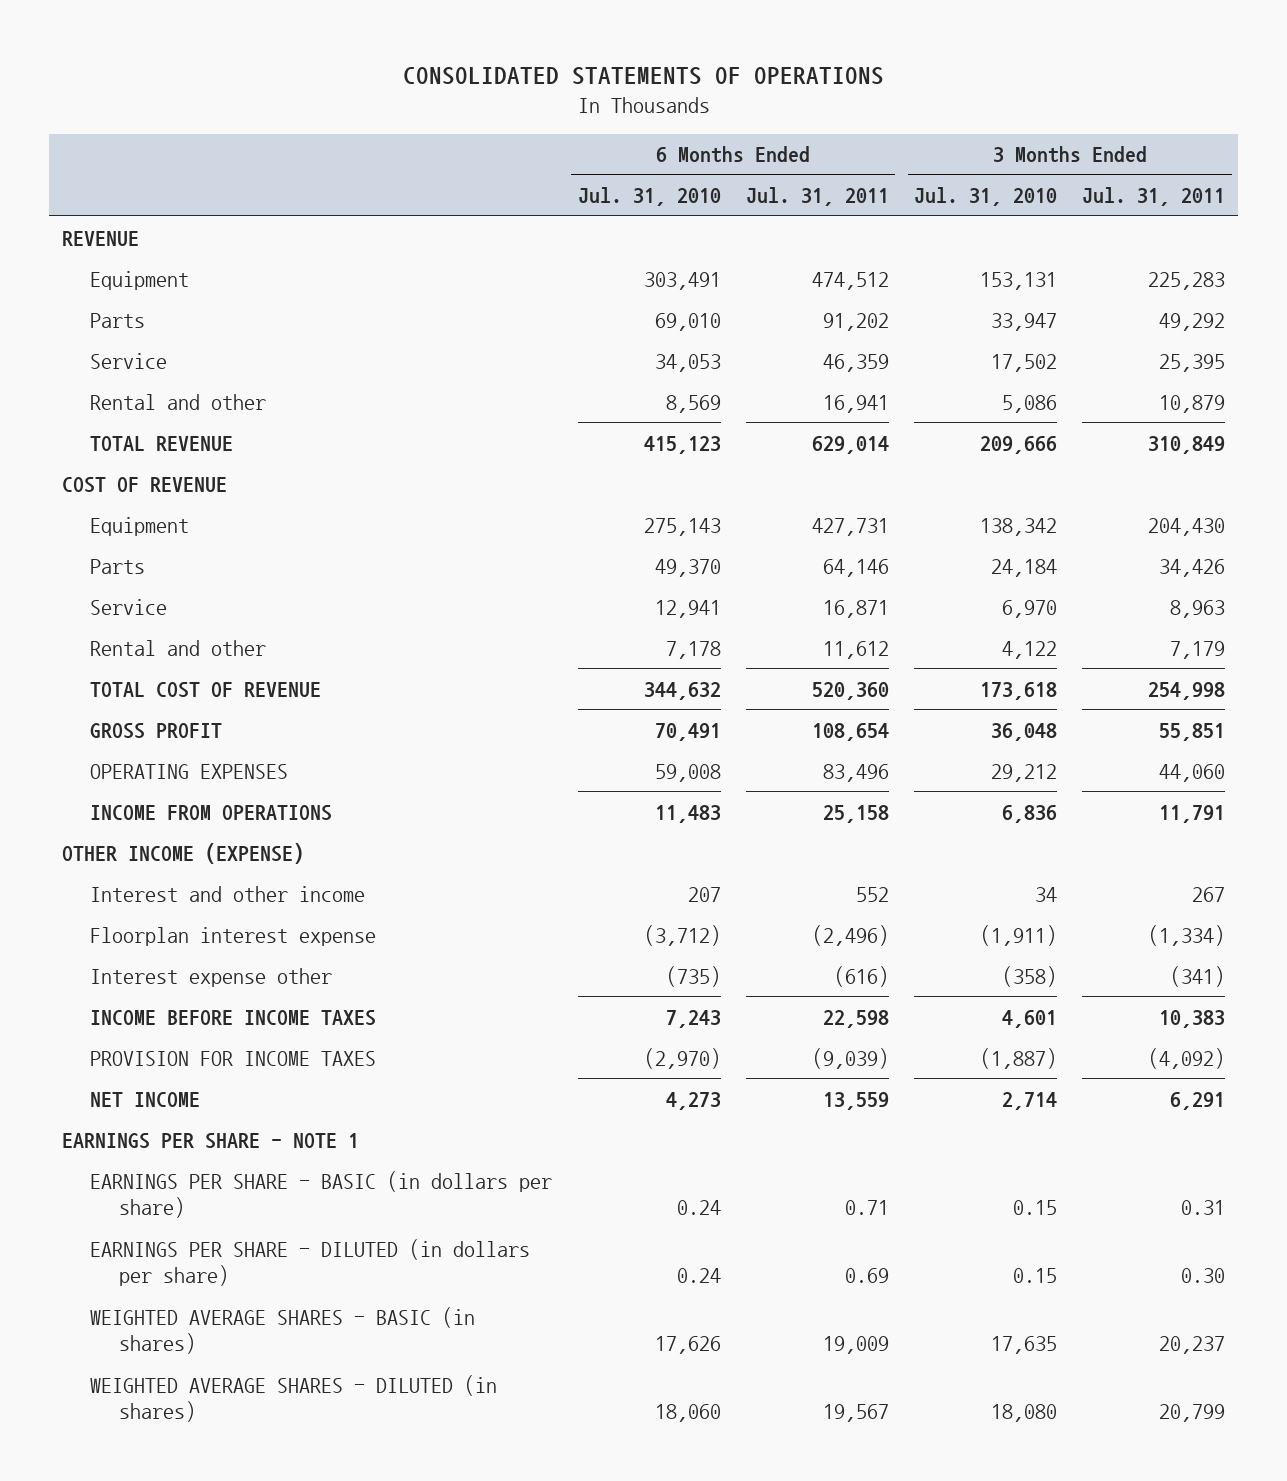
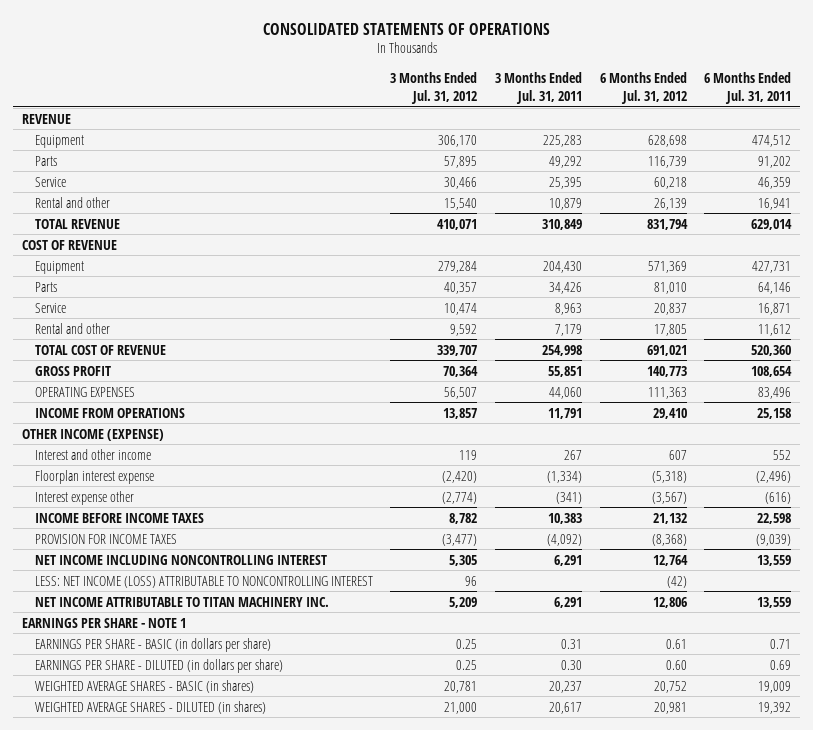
- | 6 Months Ended Jul. 31, 2010 | 6 Months Ended Jul. 31, 2011 | 3 Months Ended Jul. 31, 2010 | 3 Months Ended Jul. 31, 2011
+ | 3 Months Ended Jul. 31, 2012 | 3 Months Ended Jul. 31, 2011 | 6 Months Ended Jul. 31, 2012 | 6 Months Ended Jul. 31, 2011
- NET INCOME | 4,273 | 13,559 | 2,714 | 6,291
+ NET INCOME INCLUDING NONCONTROLLING INTEREST | 5,305 | 6,291 | 12,764 | 13,559
+ LESS: NET INCOME (LOSS) ATTRIBUTABLE TO NONCONTROLLING INTEREST | 96 | | (42) |
+ NET INCOME ATTRIBUTABLE TO TITAN MACHINERY INC. | 5,209 | 6,291 | 12,806 | 13,559
- WEIGHTED AVERAGE SHARES - DILUTED (in shares) | 18,060 | 19,567 | 18,080 | 20,799
+ WEIGHTED AVERAGE SHARES - DILUTED (in shares) | 21,000 | 20,617 | 20,981 | 19,392

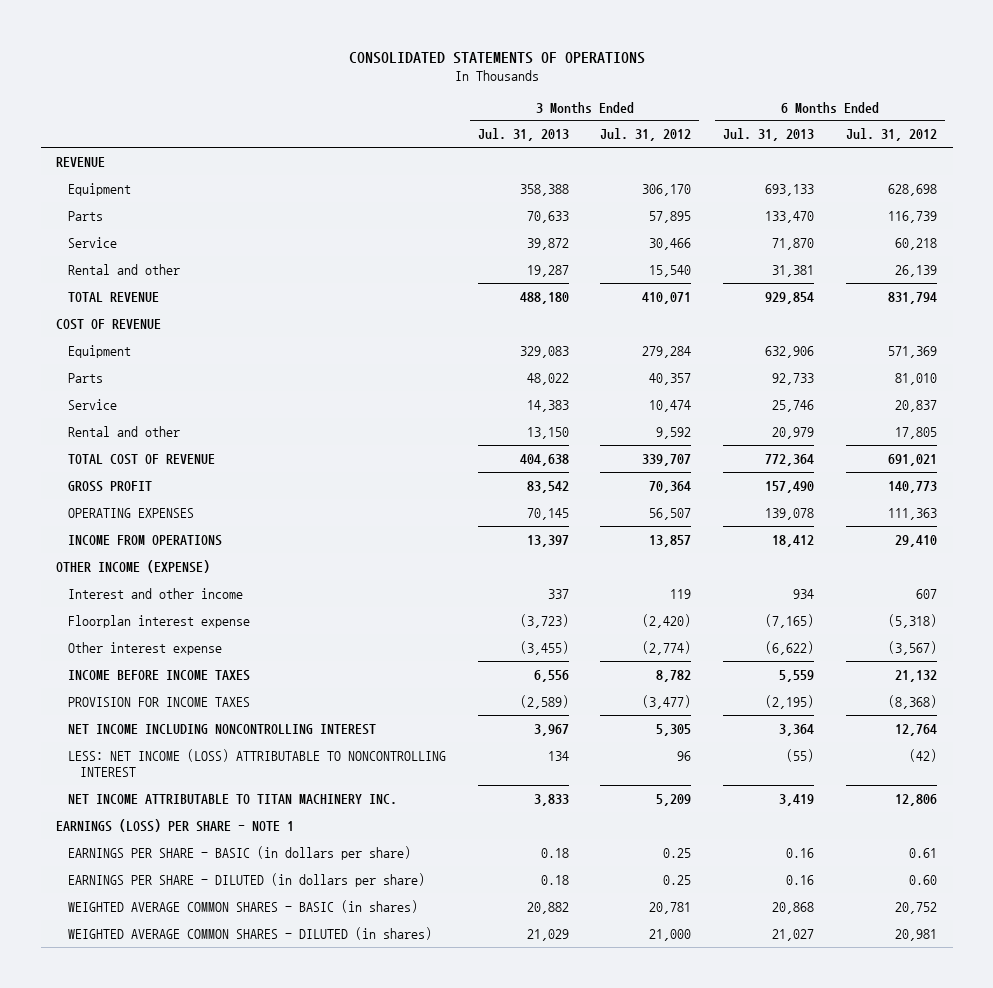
- | 3 Months Ended Jul. 31, 2012 | 3 Months Ended Jul. 31, 2011 | 6 Months Ended Jul. 31, 2012 | 6 Months Ended Jul. 31, 2011
+ | 3 Months Ended Jul. 31, 2013 | 3 Months Ended Jul. 31, 2012 | 6 Months Ended Jul. 31, 2013 | 6 Months Ended Jul. 31, 2012
- Interest expense other | (2,774) | (341) | (3,567) | (616)
+ Other interest expense | (3,455) | (2,774) | (6,622) | (3,567)
- EARNINGS PER SHARE - NOTE 1
+ EARNINGS (LOSS) PER SHARE - NOTE 1
- WEIGHTED AVERAGE SHARES - BASIC (in shares) | 20,781 | 20,237 | 20,752 | 19,009
- WEIGHTED AVERAGE SHARES - DILUTED (in shares) | 21,000 | 20,617 | 20,981 | 19,392
+ WEIGHTED AVERAGE COMMON SHARES - BASIC (in shares) | 20,882 | 20,781 | 20,868 | 20,752
+ WEIGHTED AVERAGE COMMON SHARES - DILUTED (in shares) | 21,029 | 21,000 | 21,027 | 20,981

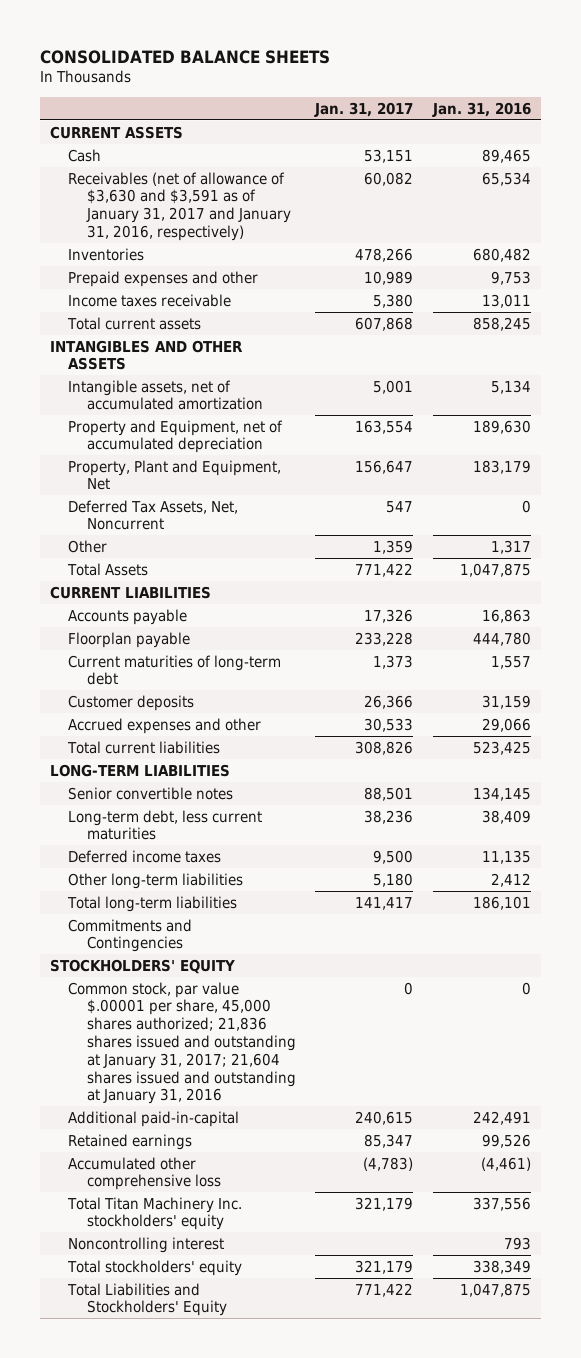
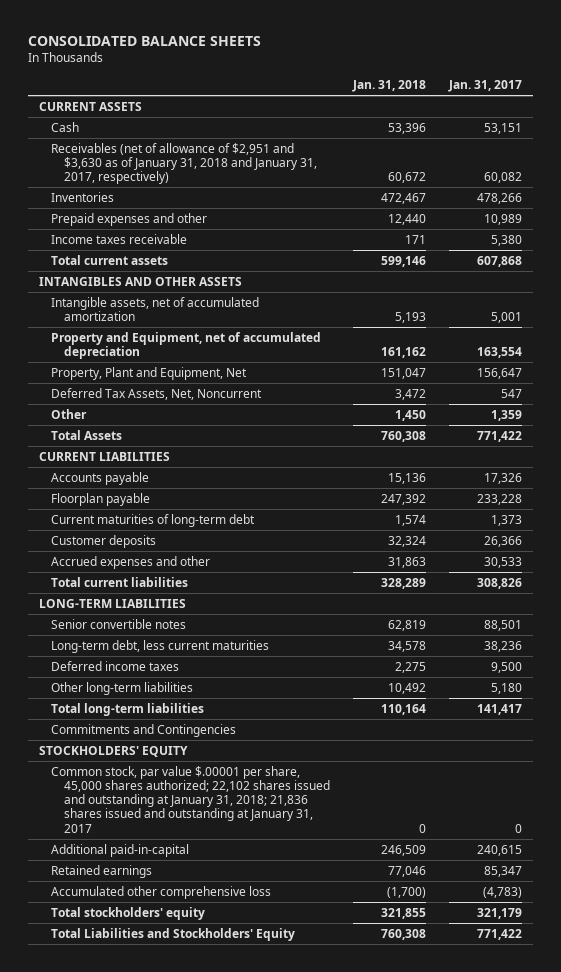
- | Jan. 31, 2017 | Jan. 31, 2016
+ | Jan. 31, 2018 | Jan. 31, 2017
- Receivables (net of allowance of $3,630 and $3,591 as of January 31, 2017 and January 31, 2016, respectively) | 60,082 | 65,534
+ Receivables (net of allowance of $2,951 and $3,630 as of January 31, 2018 and January 31, 2017, respectively) | 60,672 | 60,082
- Common stock, par value $.00001 per share, 45,000 shares authorized; 21,836 shares issued and outstanding at January 31, 2017; 21,604 shares issued and outstanding at January 31, 2016 | 0 | 0
+ Common stock, par value $.00001 per share, 45,000 shares authorized; 22,102 shares issued and outstanding at January 31, 2018; 21,836 shares issued and outstanding at January 31, 2017 | 0 | 0
- Total Titan Machinery Inc. stockholders' equity | 321,179 | 337,556
- Noncontrolling interest | | 793

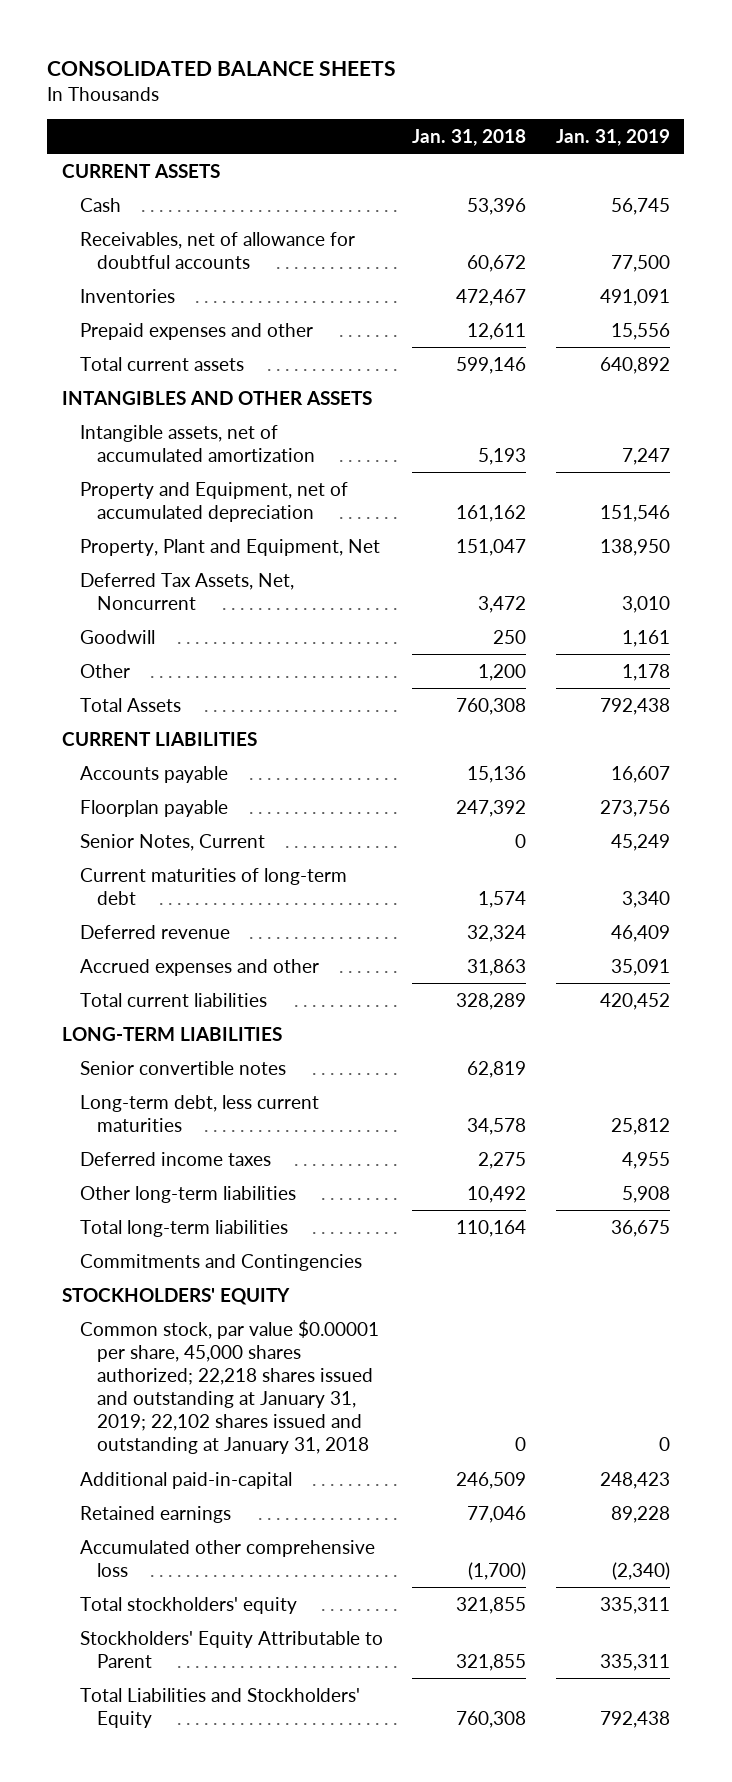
- | Jan. 31, 2018 | Jan. 31, 2017
+ | Jan. 31, 2018 | Jan. 31, 2019
- Receivables (net of allowance of $2,951 and $3,630 as of January 31, 2018 and January 31, 2017, respectively) | 60,672 | 60,082
+ Receivables, net of allowance for doubtful accounts | 60,672 | 77,500
- Prepaid expenses and other | 12,440 | 10,989
- Income taxes receivable | 171 | 5,380
+ Prepaid expenses and other | 12,611 | 15,556
- Other | 1,450 | 1,359
+ Goodwill | 250 | 1,161
+ Other | 1,200 | 1,178
+ Senior Notes, Current | 0 | 45,249
- Customer deposits | 32,324 | 26,366
+ Deferred revenue | 32,324 | 46,409
- Common stock, par value $.00001 per share, 45,000 shares authorized; 22,102 shares issued and outstanding at January 31, 2018; 21,836 shares issued and outstanding at January 31, 2017 | 0 | 0
+ Common stock, par value $0.00001 per share, 45,000 shares authorized; 22,218 shares issued and outstanding at January 31, 2019; 22,102 shares issued and outstanding at January 31, 2018 | 0 | 0
+ Stockholders' Equity Attributable to Parent | 321,855 | 335,311

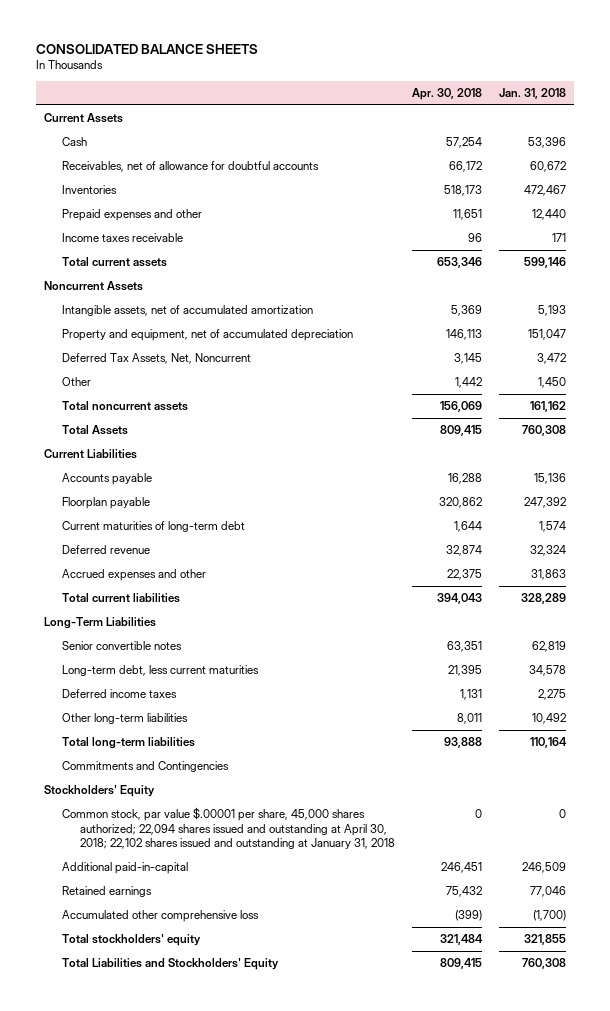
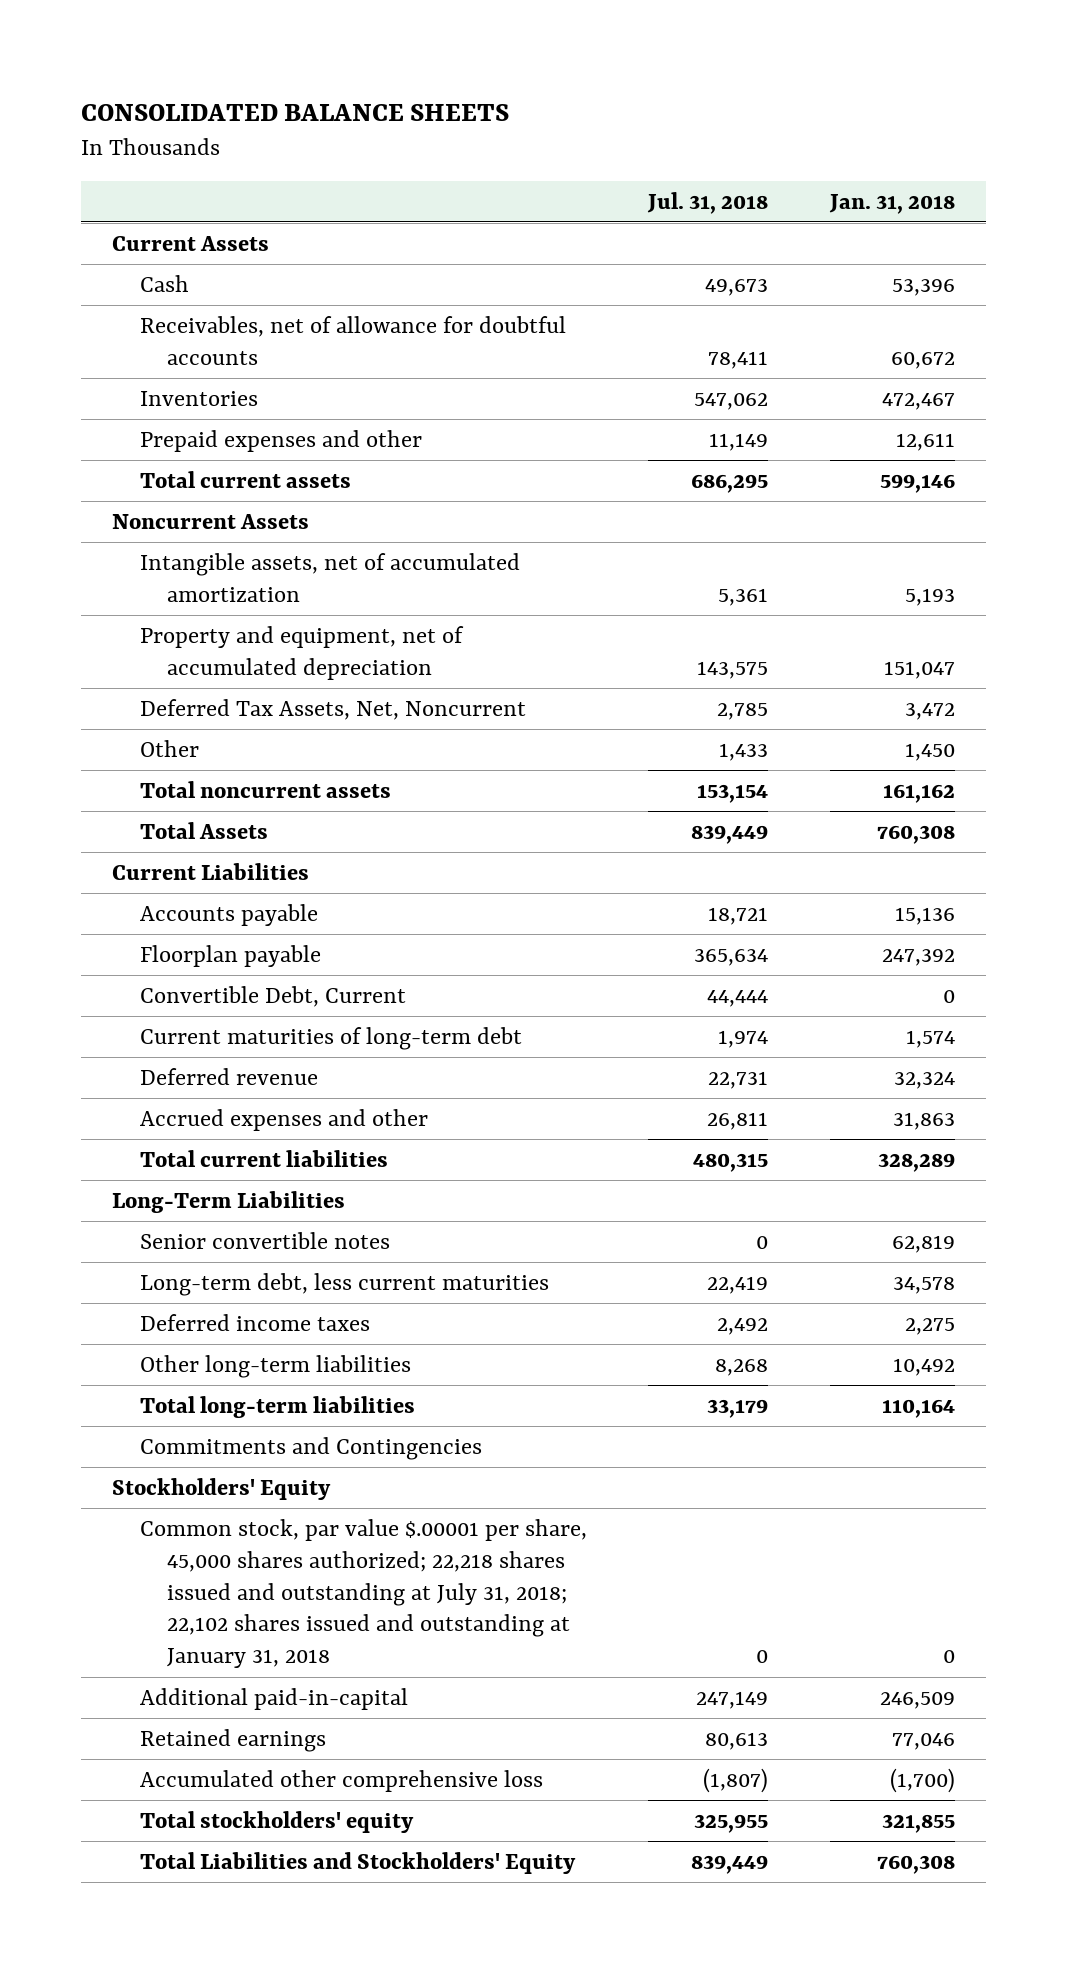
- | Apr. 30, 2018 | Jan. 31, 2018
+ | Jul. 31, 2018 | Jan. 31, 2018
- Prepaid expenses and other | 11,651 | 12,440
- Income taxes receivable | 96 | 171
+ Prepaid expenses and other | 11,149 | 12,611
+ Convertible Debt, Current | 44,444 | 0
- Common stock, par value $.00001 per share, 45,000 shares authorized; 22,094 shares issued and outstanding at April 30, 2018; 22,102 shares issued and outstanding at January 31, 2018 | 0 | 0
+ Common stock, par value $.00001 per share, 45,000 shares authorized; 22,218 shares issued and outstanding at July 31, 2018; 22,102 shares issued and outstanding at January 31, 2018 | 0 | 0

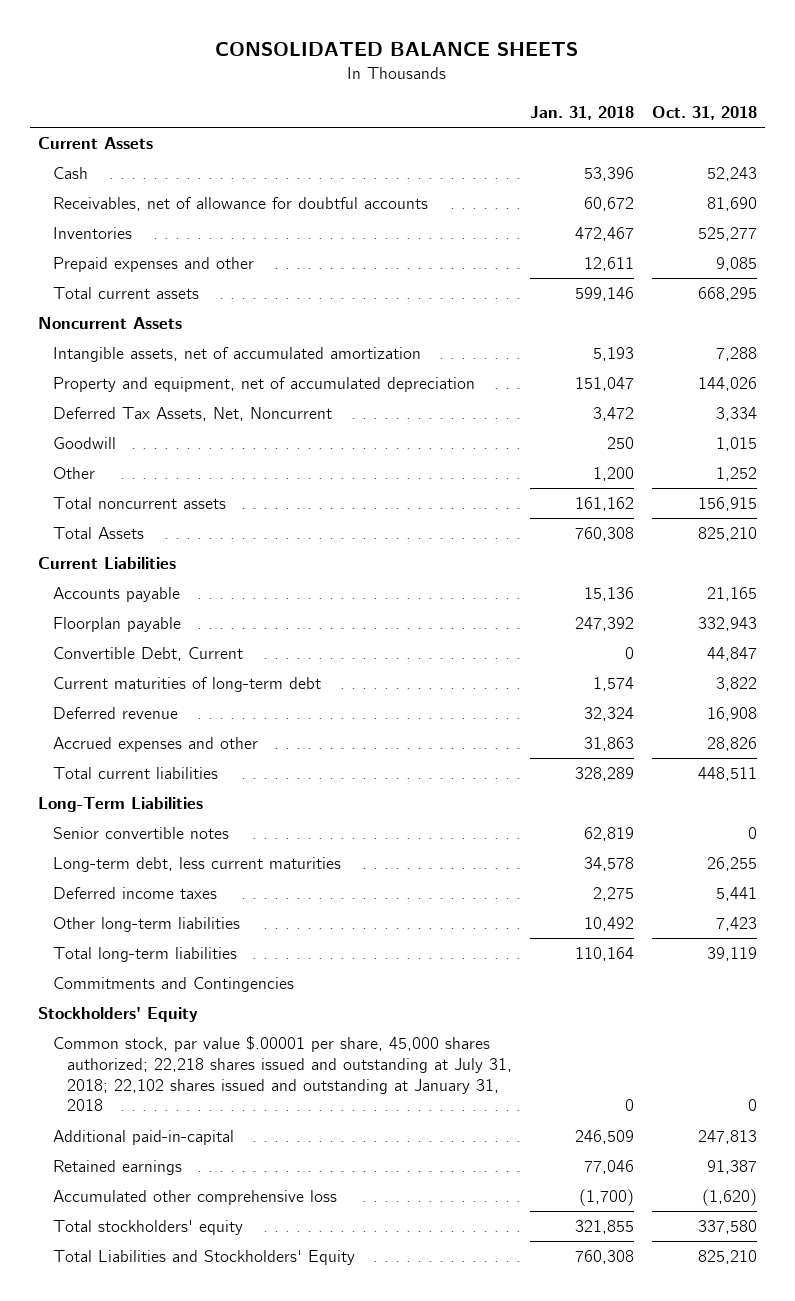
- | Jul. 31, 2018 | Jan. 31, 2018
+ | Jan. 31, 2018 | Oct. 31, 2018
- Other | 1,433 | 1,450
+ Goodwill | 250 | 1,015
+ Other | 1,200 | 1,252

